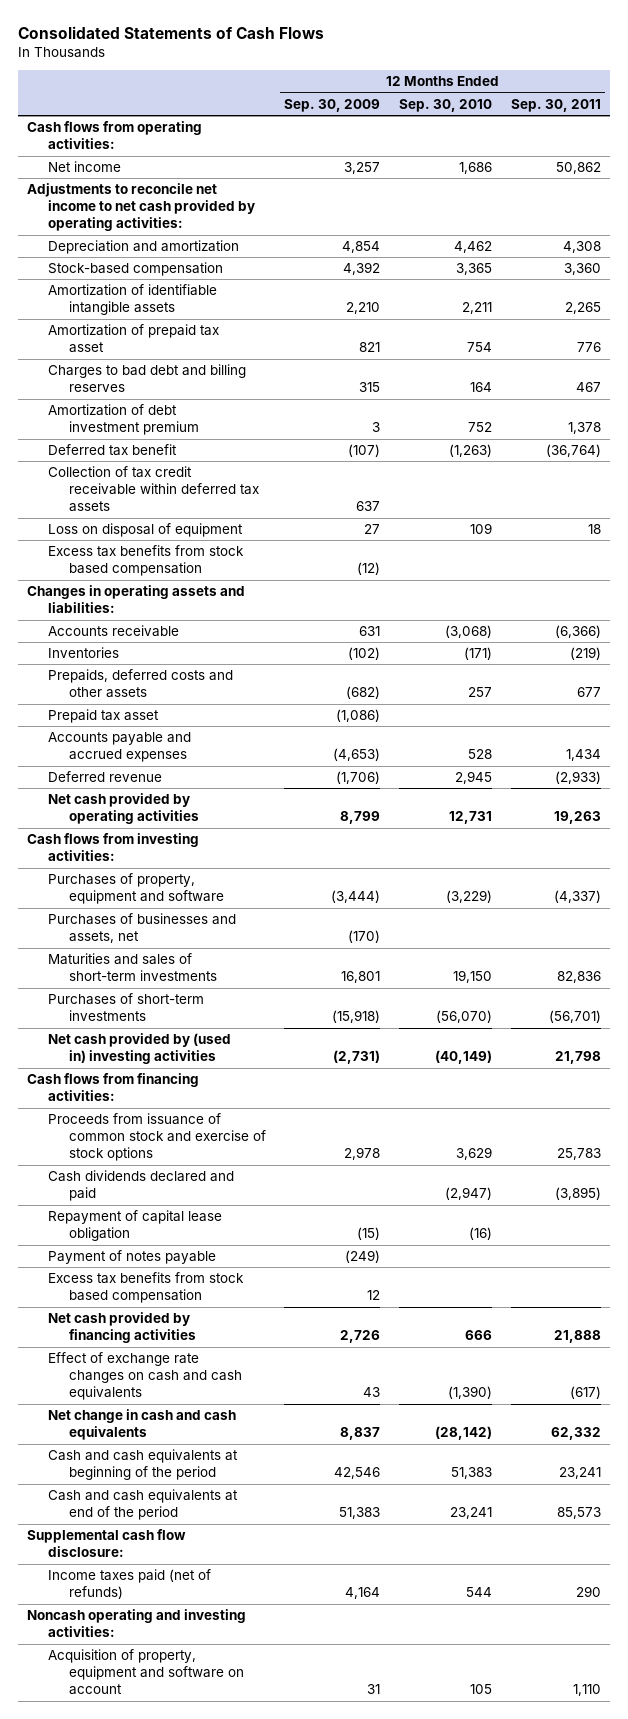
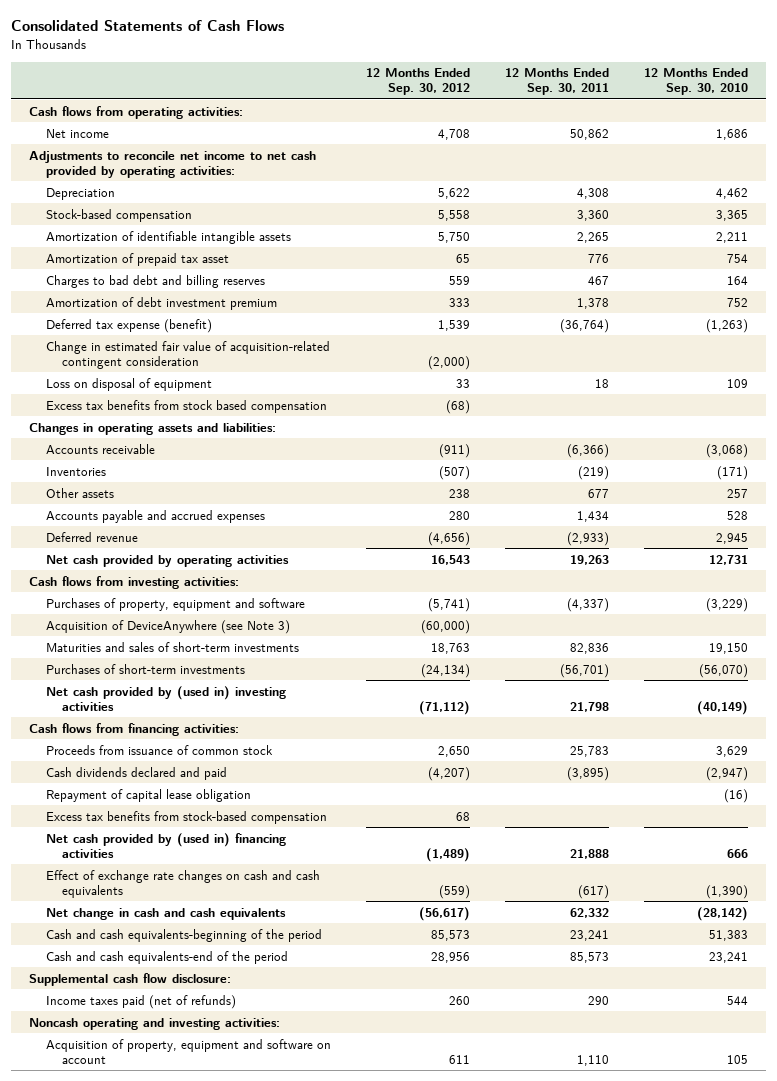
- | 12 Months Ended Sep. 30, 2009 | 12 Months Ended Sep. 30, 2010 | 12 Months Ended Sep. 30, 2011
+ | 12 Months Ended Sep. 30, 2012 | 12 Months Ended Sep. 30, 2011 | 12 Months Ended Sep. 30, 2010
- Depreciation and amortization | 4,854 | 4,462 | 4,308
+ Depreciation | 5,622 | 4,308 | 4,462
- Deferred tax benefit | (107) | (1,263) | (36,764)
- Collection of tax credit receivable within deferred tax assets | 637 | |
+ Deferred tax expense (benefit) | 1,539 | (36,764) | (1,263)
+ Change in estimated fair value of acquisition-related contingent consideration | (2,000) | |
- Prepaids, deferred costs and other assets | (682) | 257 | 677
- Prepaid tax asset | (1,086) | |
+ Other assets | 238 | 677 | 257
- Purchases of businesses and assets, net | (170) | |
+ Acquisition of DeviceAnywhere (see Note 3) | (60,000) | |
- Proceeds from issuance of common stock and exercise of stock options | 2,978 | 3,629 | 25,783
+ Proceeds from issuance of common stock | 2,650 | 25,783 | 3,629
- Payment of notes payable | (249) | |
- Excess tax benefits from stock based compensation | 12 | |
- Net cash provided by financing activities | 2,726 | 666 | 21,888
+ Excess tax benefits from stock-based compensation | 68 | |
+ Net cash provided by (used in) financing activities | (1,489) | 21,888 | 666
- Cash and cash equivalents at beginning of the period | 42,546 | 51,383 | 23,241
- Cash and cash equivalents at end of the period | 51,383 | 23,241 | 85,573
+ Cash and cash equivalents-beginning of the period | 85,573 | 23,241 | 51,383
+ Cash and cash equivalents-end of the period | 28,956 | 85,573 | 23,241

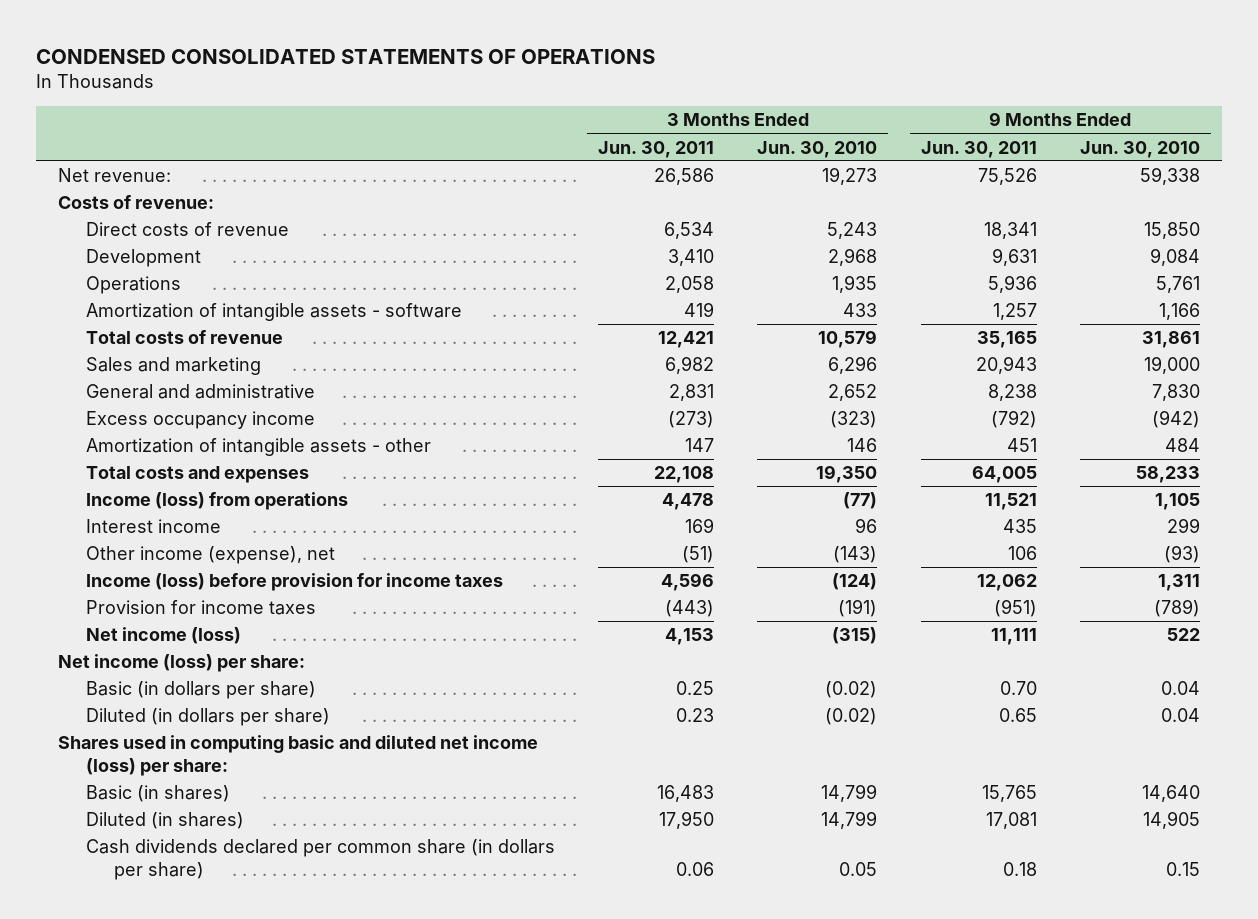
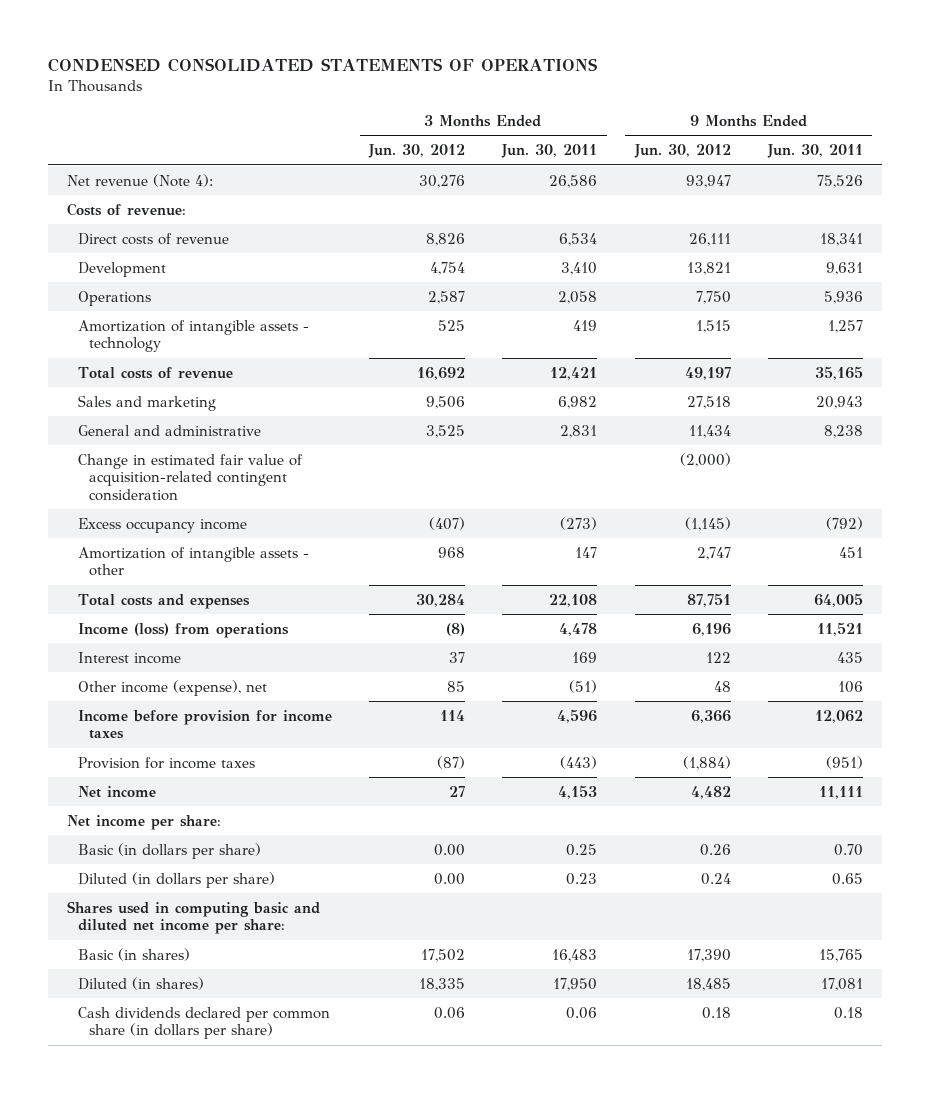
- | 3 Months Ended Jun. 30, 2011 | 3 Months Ended Jun. 30, 2010 | 9 Months Ended Jun. 30, 2011 | 9 Months Ended Jun. 30, 2010
+ | 3 Months Ended Jun. 30, 2012 | 3 Months Ended Jun. 30, 2011 | 9 Months Ended Jun. 30, 2012 | 9 Months Ended Jun. 30, 2011
- Net revenue: | 26,586 | 19,273 | 75,526 | 59,338
+ Net revenue (Note 4): | 30,276 | 26,586 | 93,947 | 75,526
- Amortization of intangible assets - software | 419 | 433 | 1,257 | 1,166
+ Amortization of intangible assets - technology | 525 | 419 | 1,515 | 1,257
+ Change in estimated fair value of acquisition-related contingent consideration | | | (2,000) |
- Income (loss) before provision for income taxes | 4,596 | (124) | 12,062 | 1,311
+ Income before provision for income taxes | 114 | 4,596 | 6,366 | 12,062
- Net income (loss) | 4,153 | (315) | 11,111 | 522
- Net income (loss) per share:
+ Net income | 27 | 4,153 | 4,482 | 11,111
+ Net income per share:
- Shares used in computing basic and diluted net income (loss) per share:
+ Shares used in computing basic and diluted net income per share:

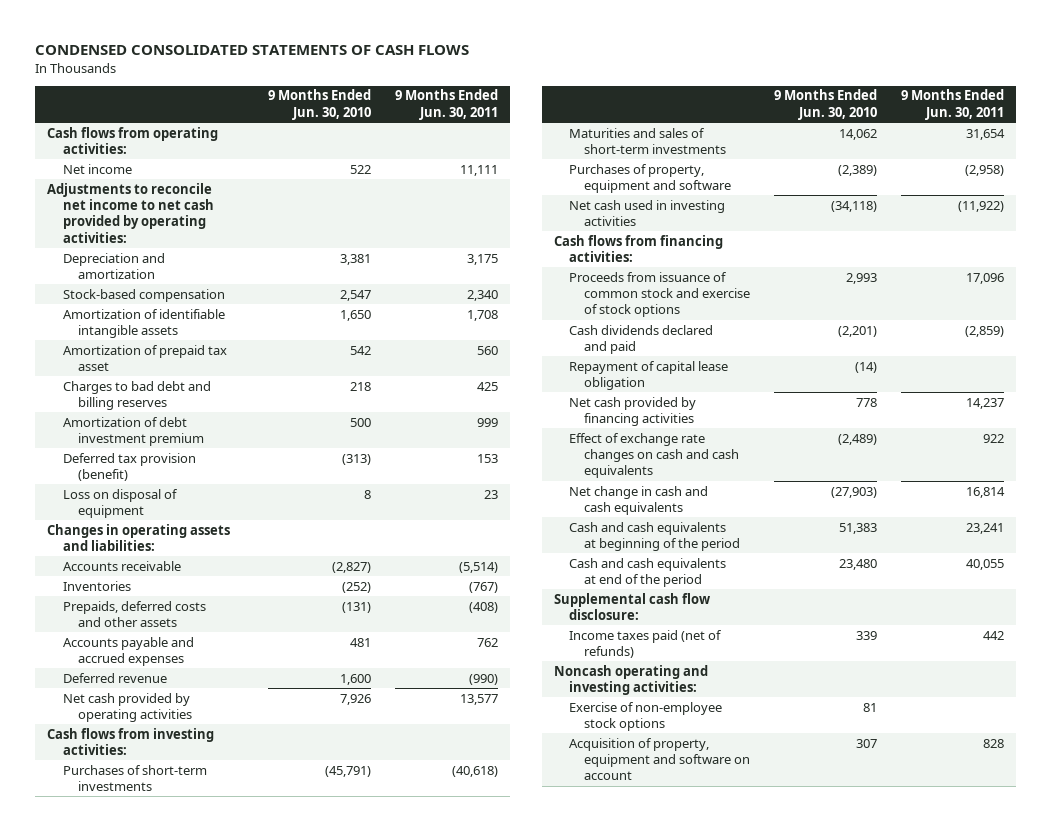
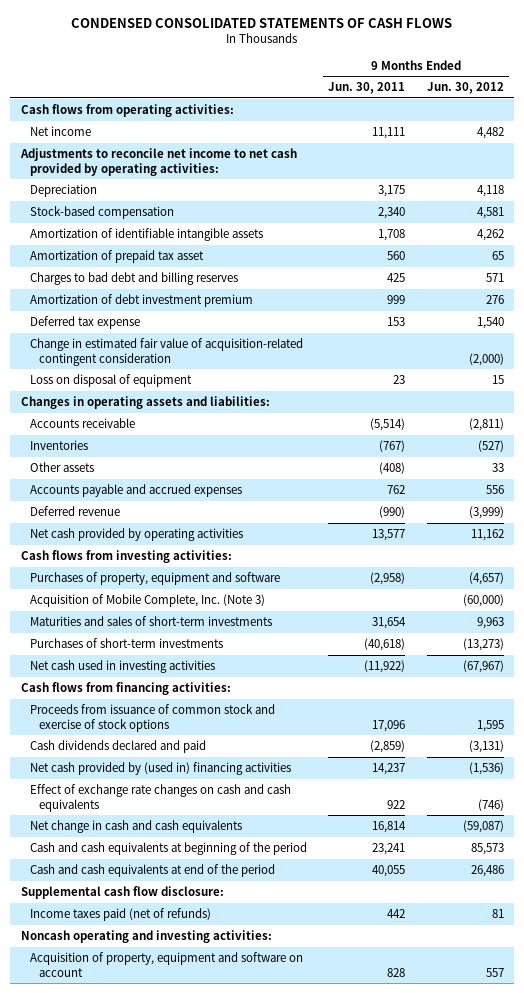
- | 9 Months Ended Jun. 30, 2010 | 9 Months Ended Jun. 30, 2011
+ | 9 Months Ended Jun. 30, 2011 | 9 Months Ended Jun. 30, 2012
- Depreciation and amortization | 3,381 | 3,175
+ Depreciation | 3,175 | 4,118
- Deferred tax provision (benefit) | (313) | 153
+ Deferred tax expense | 153 | 1,540
+ Change in estimated fair value of acquisition-related contingent consideration | | (2,000)
- Prepaids, deferred costs and other assets | (131) | (408)
+ Other assets | (408) | 33
+ Acquisition of Mobile Complete, Inc. (Note 3) | | (60,000)
moved down: Maturities and sales of short-term investments | 31,654 | 9,963
moved down: Purchases of short-term investments | (40,618) | (13,273)
- Repayment of capital lease obligation | (14) |
- Net cash provided by financing activities | 778 | 14,237
+ Net cash provided by (used in) financing activities | 14,237 | (1,536)
- Exercise of non-employee stock options | 81 |

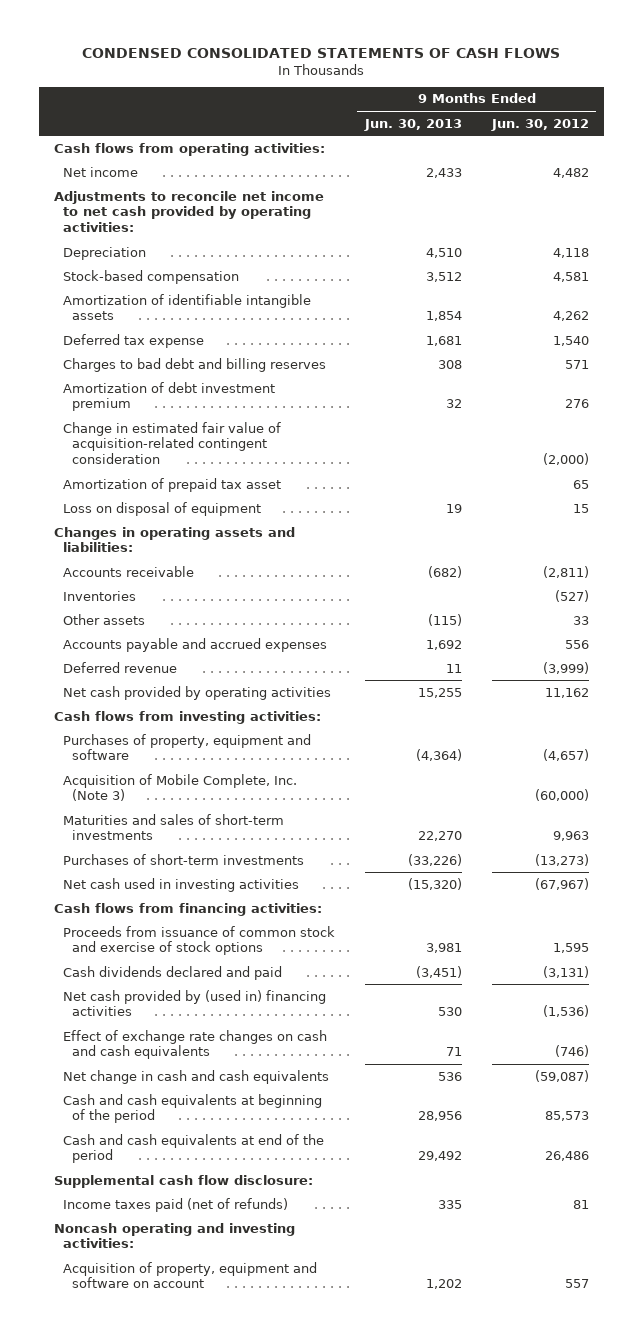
- | 9 Months Ended Jun. 30, 2011 | 9 Months Ended Jun. 30, 2012
+ | 9 Months Ended Jun. 30, 2013 | 9 Months Ended Jun. 30, 2012
moved up: Deferred tax expense | 1,681 | 1,540
moved down: Amortization of prepaid tax asset | | 65

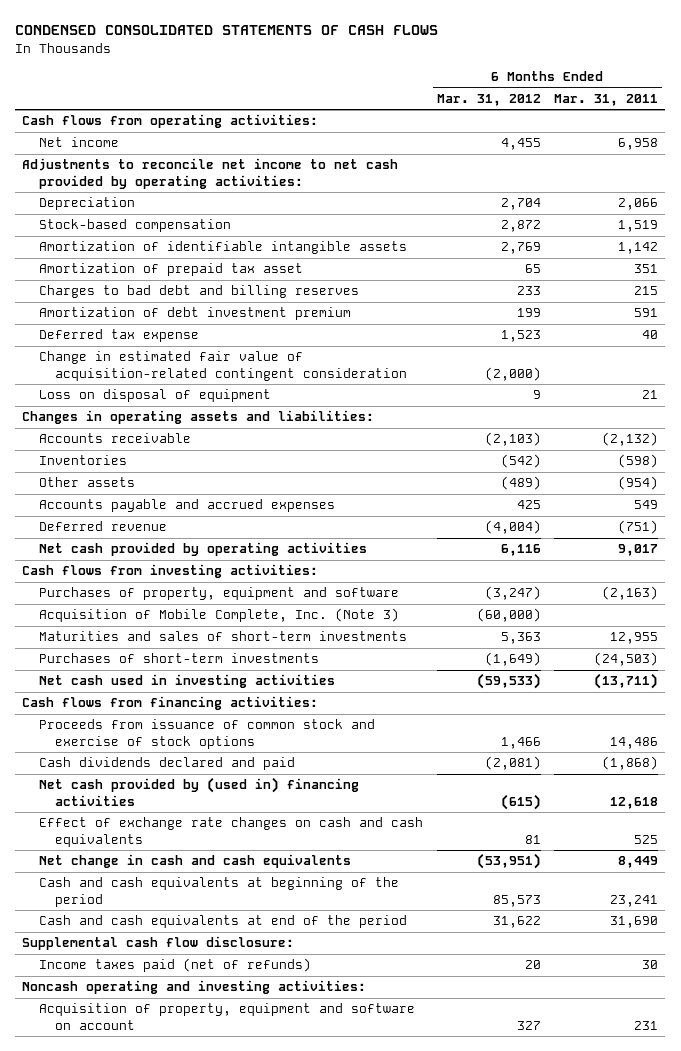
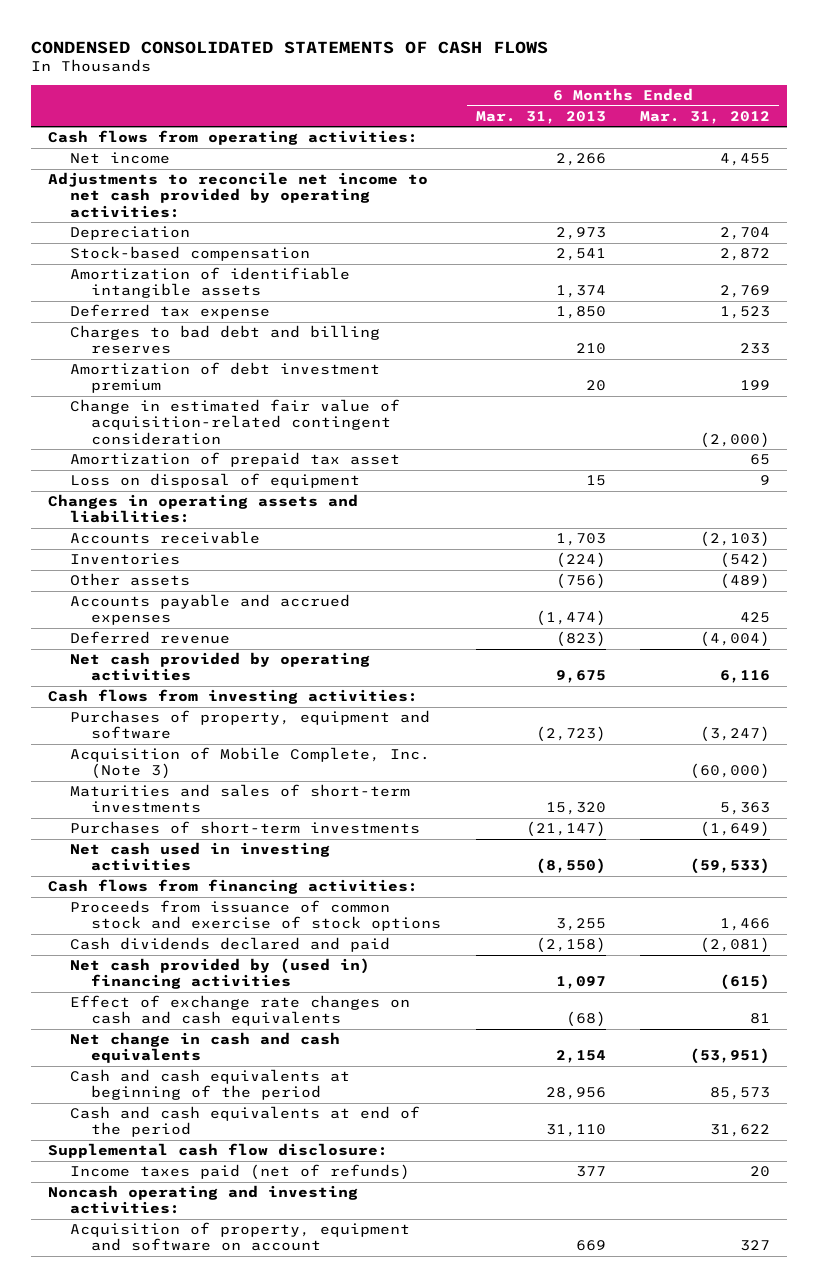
- | 6 Months Ended Mar. 31, 2012 | 6 Months Ended Mar. 31, 2011
+ | 6 Months Ended Mar. 31, 2013 | 6 Months Ended Mar. 31, 2012
moved up: Deferred tax expense | 1,850 | 1,523
moved down: Amortization of prepaid tax asset | | 65

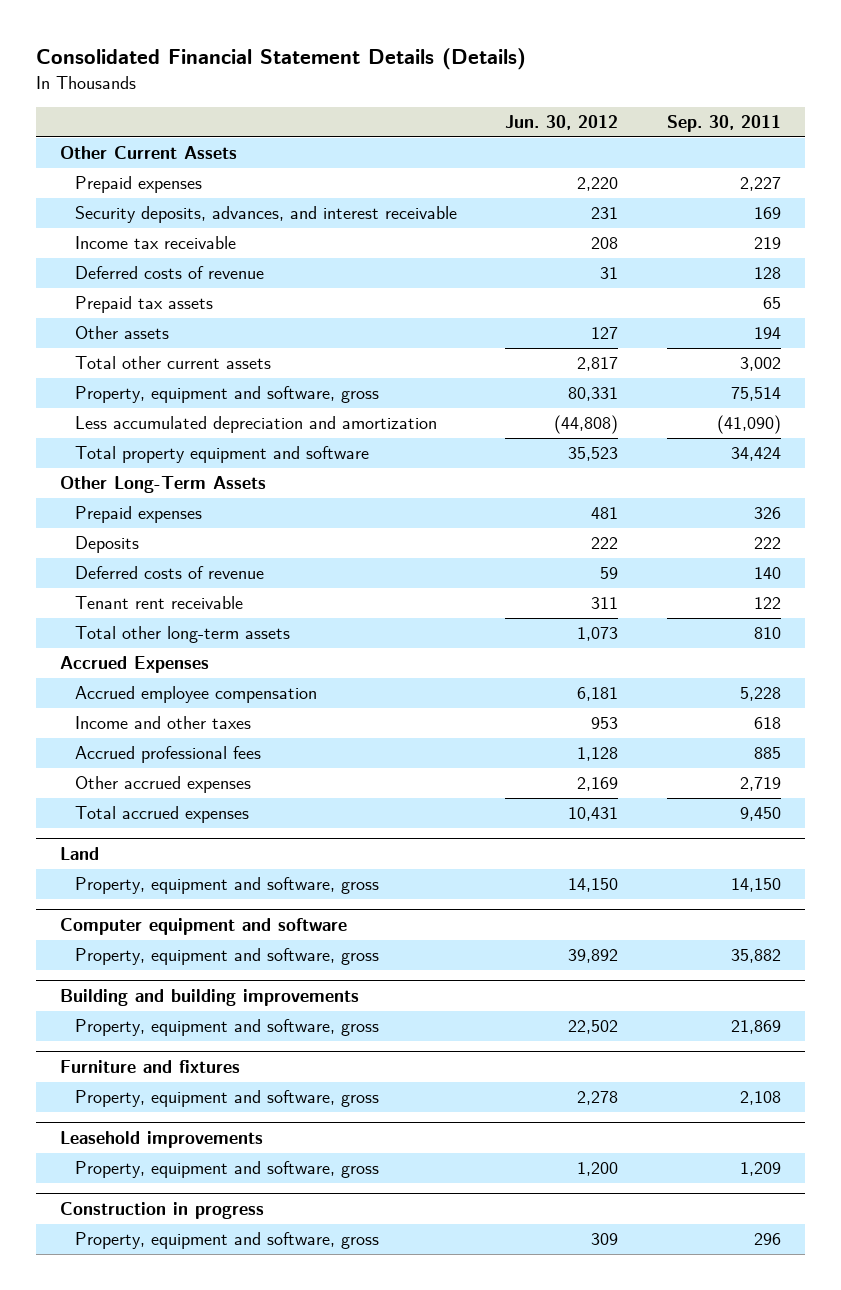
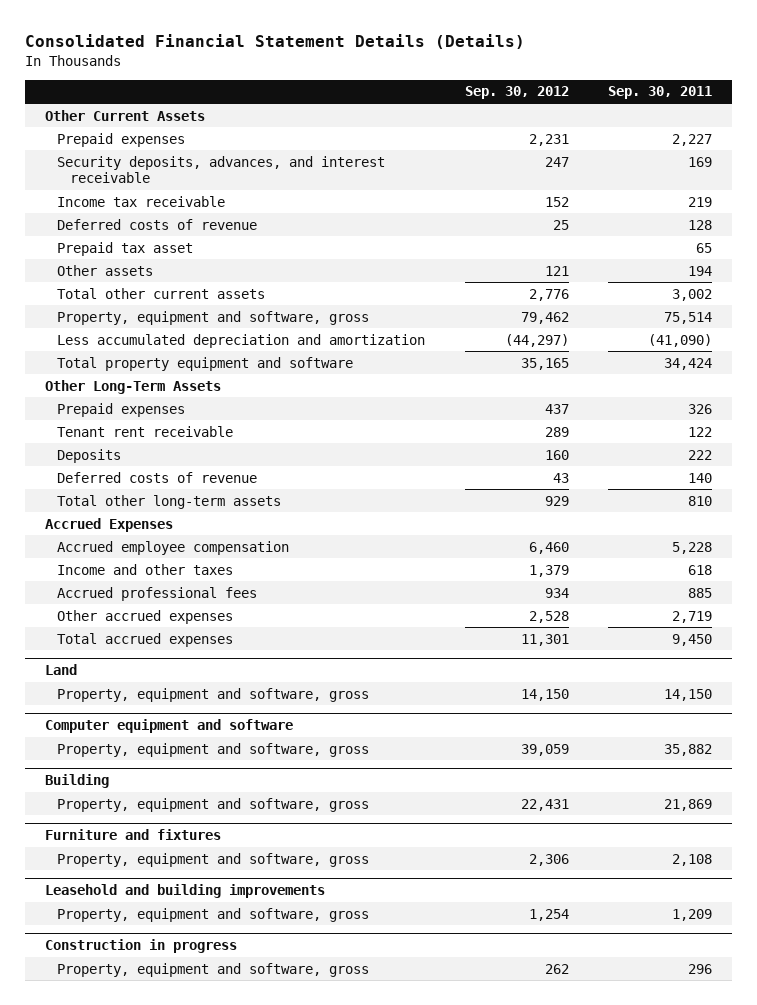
- | Jun. 30, 2012 | Sep. 30, 2011
+ | Sep. 30, 2012 | Sep. 30, 2011
- Prepaid tax assets | | 65
+ Prepaid tax asset | | 65
moved up: Tenant rent receivable | 289 | 122
- Building and building improvements
+ Building
- Leasehold improvements
+ Leasehold and building improvements

